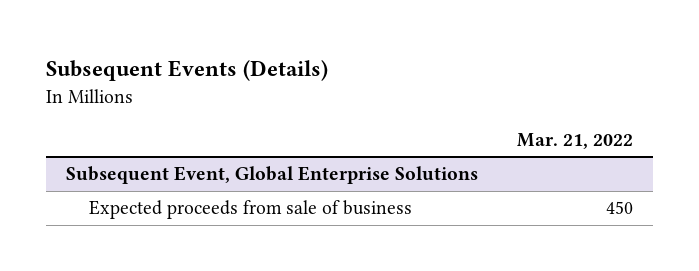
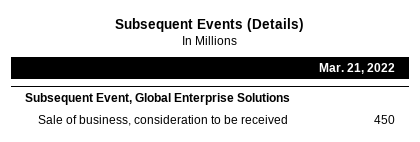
@ Subsequent Event, Global Enterprise Solutions
- Expected proceeds from sale of business | 450
+ Sale of business, consideration to be received | 450

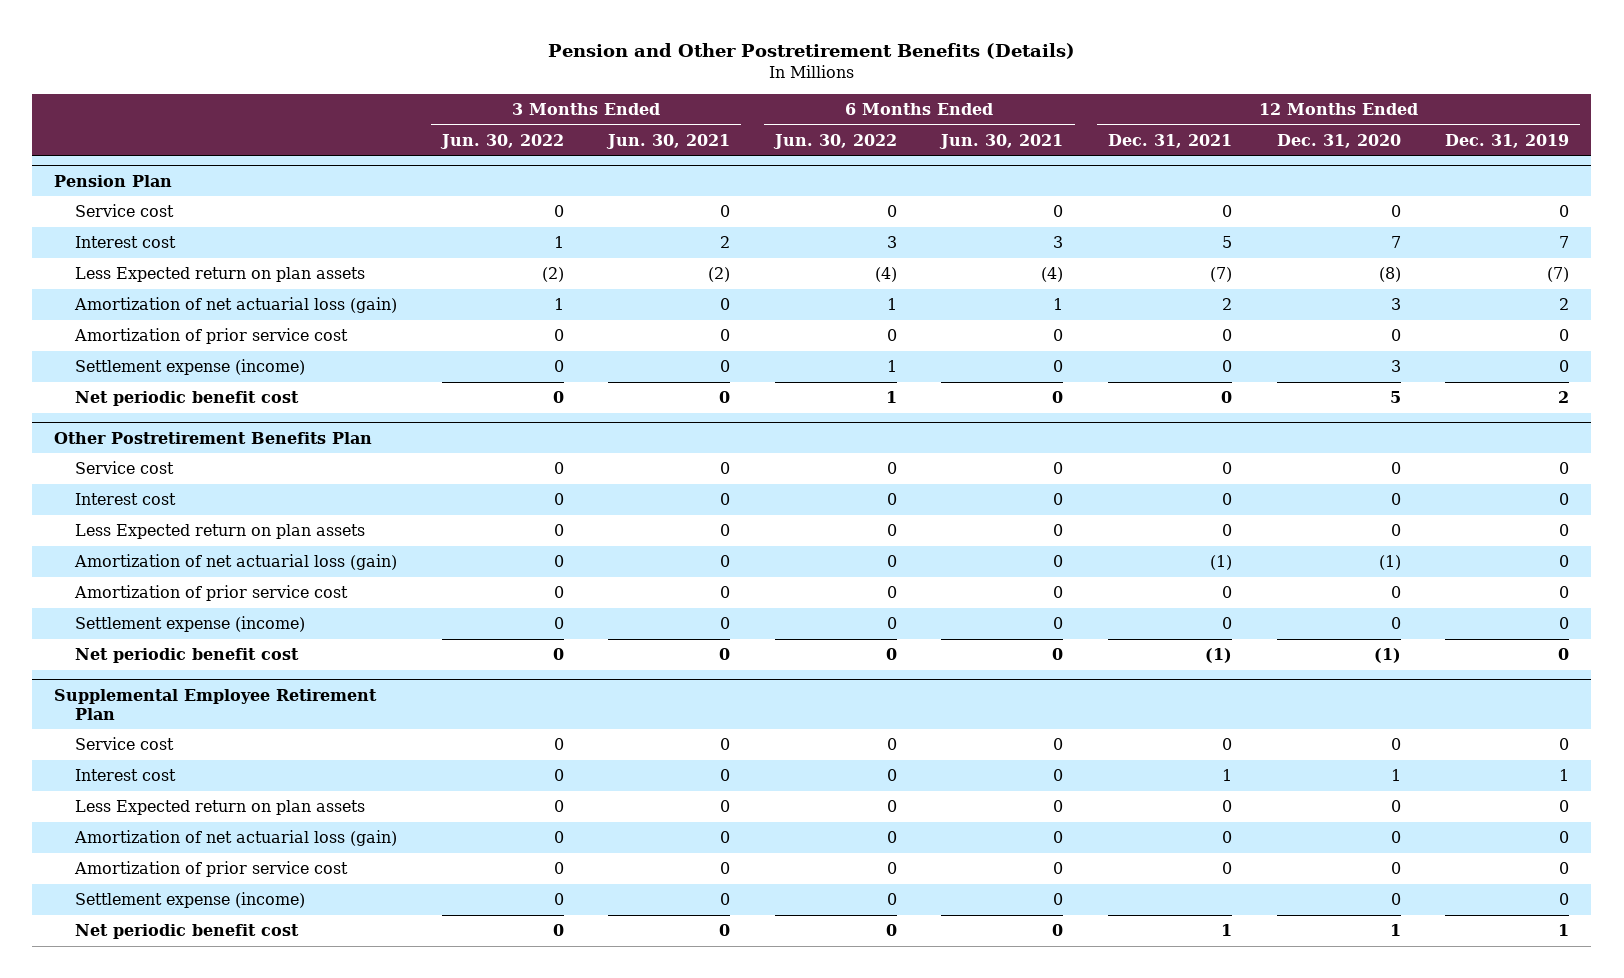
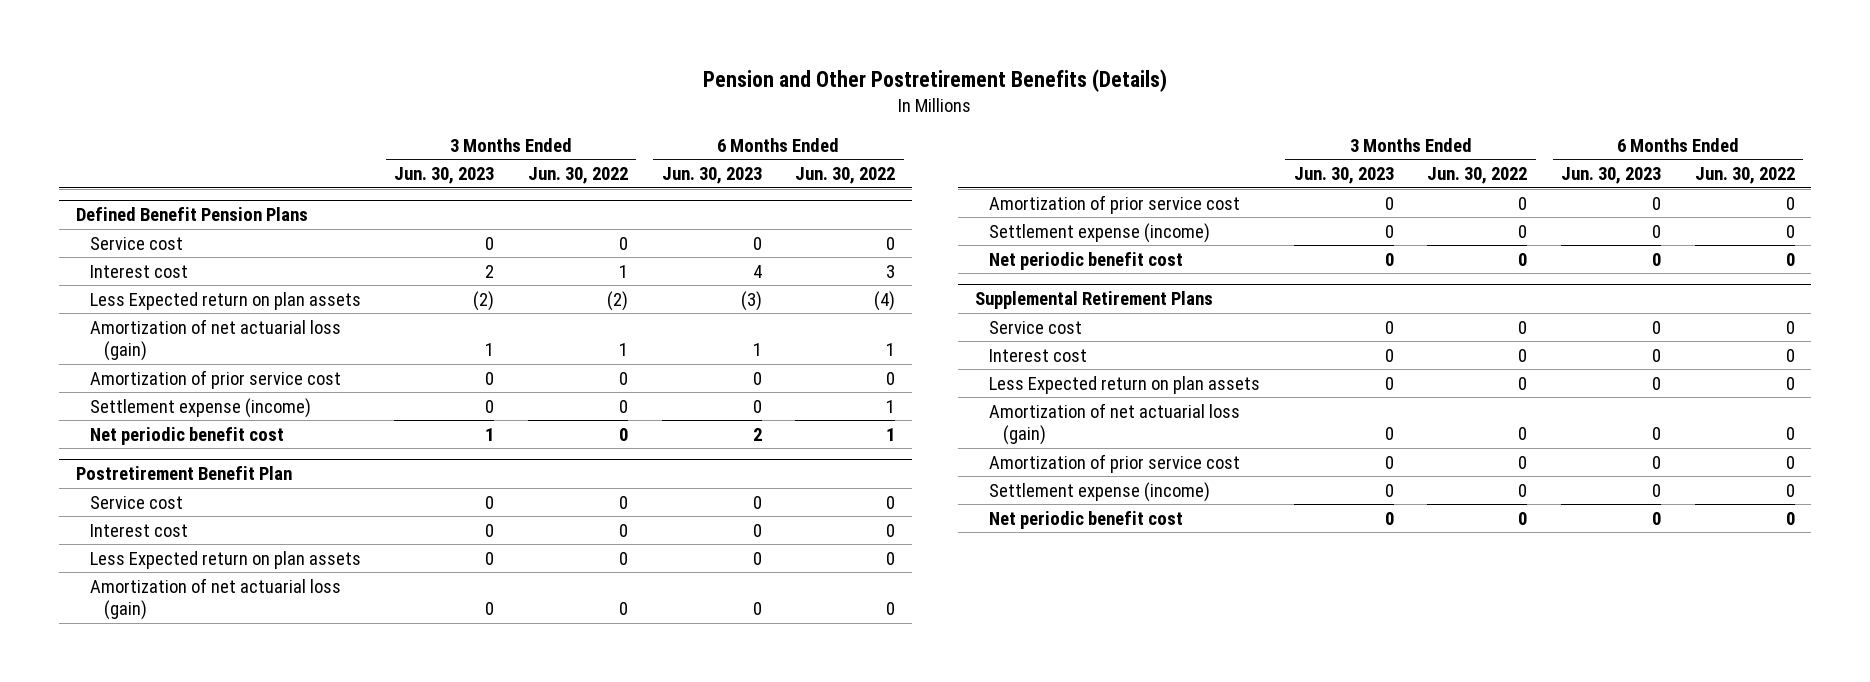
- | 3 Months Ended Jun. 30, 2022 | 3 Months Ended Jun. 30, 2021 | 6 Months Ended Jun. 30, 2022 | 6 Months Ended Jun. 30, 2021 | 12 Months Ended Dec. 31, 2021 | 12 Months Ended Dec. 31, 2020 | 12 Months Ended Dec. 31, 2019
+ | 3 Months Ended Jun. 30, 2023 | 3 Months Ended Jun. 30, 2022 | 6 Months Ended Jun. 30, 2023 | 6 Months Ended Jun. 30, 2022
- Pension Plan
+ Defined Benefit Pension Plans
- Other Postretirement Benefits Plan
+ Postretirement Benefit Plan
- Supplemental Employee Retirement Plan
+ Supplemental Retirement Plans

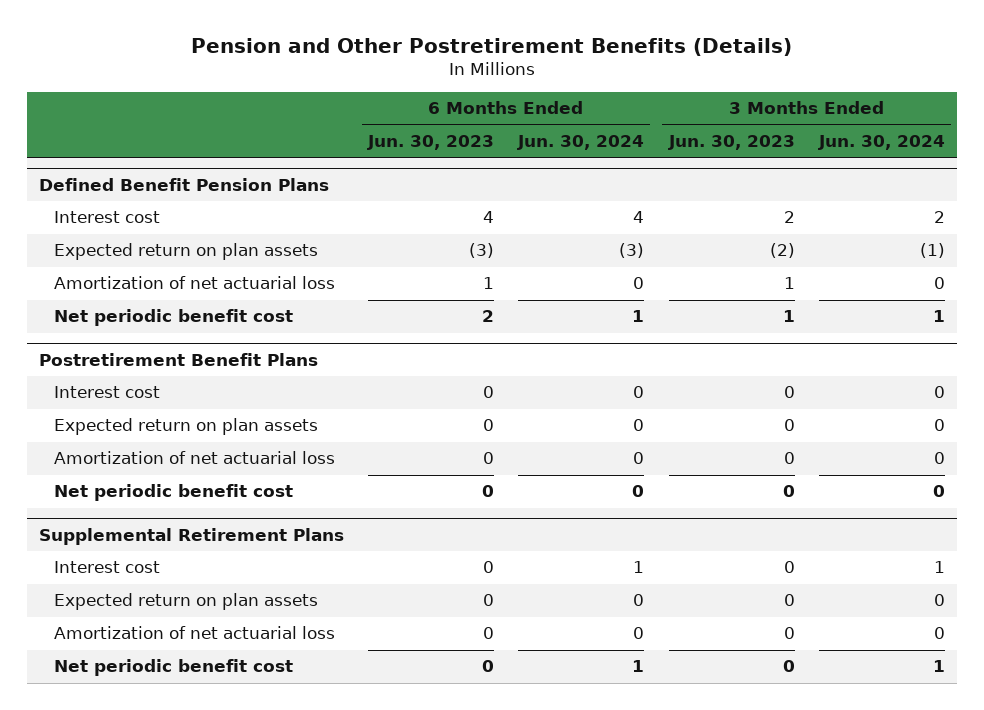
- | 3 Months Ended Jun. 30, 2023 | 3 Months Ended Jun. 30, 2022 | 6 Months Ended Jun. 30, 2023 | 6 Months Ended Jun. 30, 2022
+ | 6 Months Ended Jun. 30, 2023 | 6 Months Ended Jun. 30, 2024 | 3 Months Ended Jun. 30, 2023 | 3 Months Ended Jun. 30, 2024
@ Defined Benefit Pension Plans
- Service cost | 0 | 0 | 0 | 0
- Less Expected return on plan assets | (2) | (2) | (3) | (4)
- Amortization of net actuarial loss (gain) | 1 | 1 | 1 | 1
- Amortization of prior service cost | 0 | 0 | 0 | 0
- Settlement expense (income) | 0 | 0 | 0 | 1
+ Expected return on plan assets | (3) | (3) | (2) | (1)
+ Amortization of net actuarial loss | 1 | 0 | 1 | 0
- Postretirement Benefit Plan
- Service cost | 0 | 0 | 0 | 0
+ Postretirement Benefit Plans
- Less Expected return on plan assets | 0 | 0 | 0 | 0
- Amortization of net actuarial loss (gain) | 0 | 0 | 0 | 0
- Amortization of prior service cost | 0 | 0 | 0 | 0
- Settlement expense (income) | 0 | 0 | 0 | 0
+ Expected return on plan assets | 0 | 0 | 0 | 0
+ Amortization of net actuarial loss | 0 | 0 | 0 | 0
@ Supplemental Retirement Plans
- Service cost | 0 | 0 | 0 | 0
- Less Expected return on plan assets | 0 | 0 | 0 | 0
- Amortization of net actuarial loss (gain) | 0 | 0 | 0 | 0
- Amortization of prior service cost | 0 | 0 | 0 | 0
- Settlement expense (income) | 0 | 0 | 0 | 0
+ Expected return on plan assets | 0 | 0 | 0 | 0
+ Amortization of net actuarial loss | 0 | 0 | 0 | 0

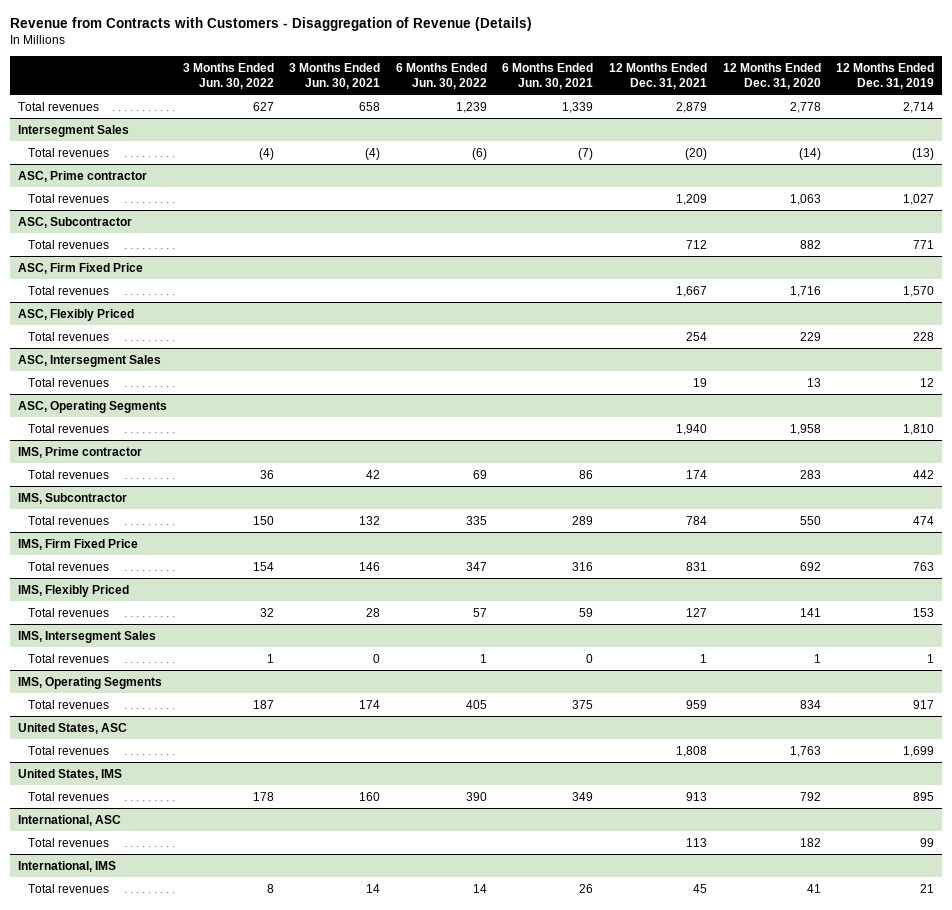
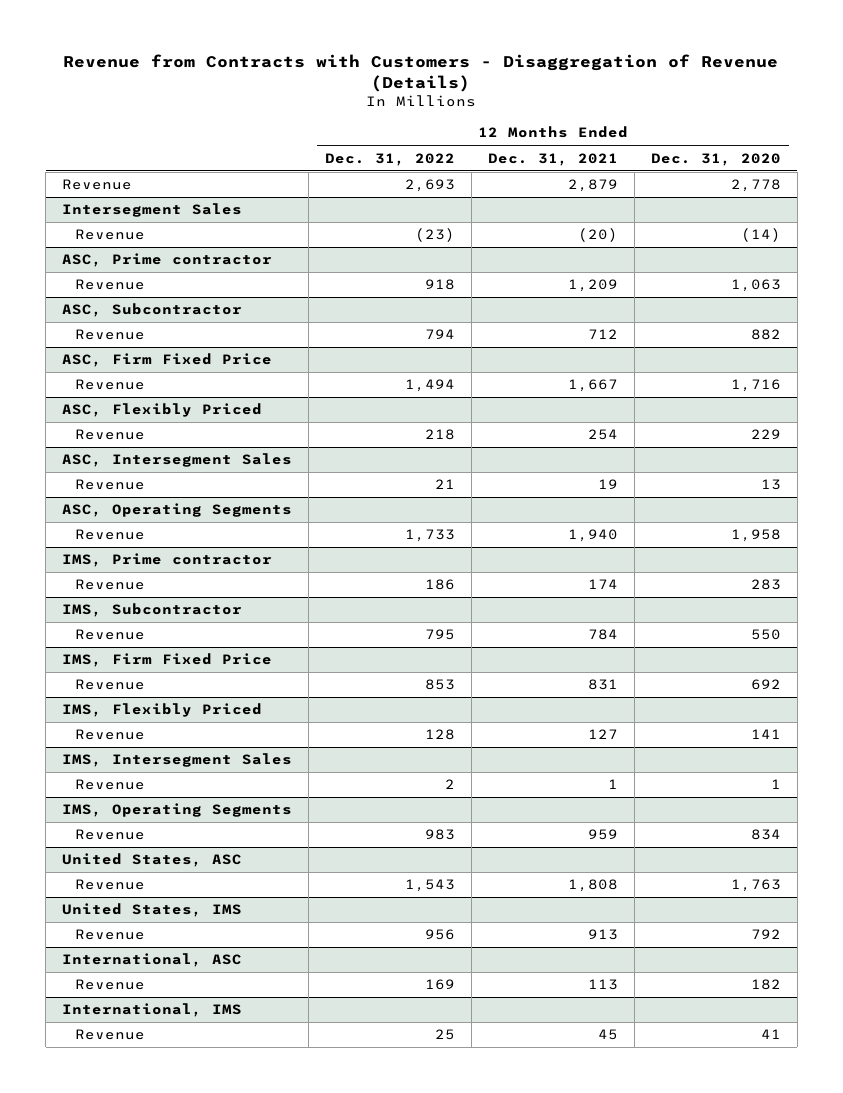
- | 3 Months Ended Jun. 30, 2022 | 3 Months Ended Jun. 30, 2021 | 6 Months Ended Jun. 30, 2022 | 6 Months Ended Jun. 30, 2021 | 12 Months Ended Dec. 31, 2021 | 12 Months Ended Dec. 31, 2020 | 12 Months Ended Dec. 31, 2019
+ | 12 Months Ended Dec. 31, 2022 | 12 Months Ended Dec. 31, 2021 | 12 Months Ended Dec. 31, 2020
- Total revenues | 627 | 658 | 1,239 | 1,339 | 2,879 | 2,778 | 2,714
+ Revenue | 2,693 | 2,879 | 2,778
@ Intersegment Sales
- Total revenues | (4) | (4) | (6) | (7) | (20) | (14) | (13)
+ Revenue | (23) | (20) | (14)
@ ASC, Prime contractor
- Total revenues | | | | | 1,209 | 1,063 | 1,027
+ Revenue | 918 | 1,209 | 1,063
@ ASC, Subcontractor
- Total revenues | | | | | 712 | 882 | 771
+ Revenue | 794 | 712 | 882
@ ASC, Firm Fixed Price
- Total revenues | | | | | 1,667 | 1,716 | 1,570
+ Revenue | 1,494 | 1,667 | 1,716
@ ASC, Flexibly Priced
- Total revenues | | | | | 254 | 229 | 228
+ Revenue | 218 | 254 | 229
@ ASC, Intersegment Sales
- Total revenues | | | | | 19 | 13 | 12
+ Revenue | 21 | 19 | 13
@ ASC, Operating Segments
- Total revenues | | | | | 1,940 | 1,958 | 1,810
+ Revenue | 1,733 | 1,940 | 1,958
@ IMS, Prime contractor
- Total revenues | 36 | 42 | 69 | 86 | 174 | 283 | 442
+ Revenue | 186 | 174 | 283
@ IMS, Subcontractor
- Total revenues | 150 | 132 | 335 | 289 | 784 | 550 | 474
+ Revenue | 795 | 784 | 550
@ IMS, Firm Fixed Price
- Total revenues | 154 | 146 | 347 | 316 | 831 | 692 | 763
+ Revenue | 853 | 831 | 692
@ IMS, Flexibly Priced
- Total revenues | 32 | 28 | 57 | 59 | 127 | 141 | 153
+ Revenue | 128 | 127 | 141
@ IMS, Intersegment Sales
- Total revenues | 1 | 0 | 1 | 0 | 1 | 1 | 1
+ Revenue | 2 | 1 | 1
@ IMS, Operating Segments
- Total revenues | 187 | 174 | 405 | 375 | 959 | 834 | 917
+ Revenue | 983 | 959 | 834
@ United States, ASC
- Total revenues | | | | | 1,808 | 1,763 | 1,699
+ Revenue | 1,543 | 1,808 | 1,763
@ United States, IMS
- Total revenues | 178 | 160 | 390 | 349 | 913 | 792 | 895
+ Revenue | 956 | 913 | 792
@ International, ASC
- Total revenues | | | | | 113 | 182 | 99
+ Revenue | 169 | 113 | 182
@ International, IMS
- Total revenues | 8 | 14 | 14 | 26 | 45 | 41 | 21
+ Revenue | 25 | 45 | 41

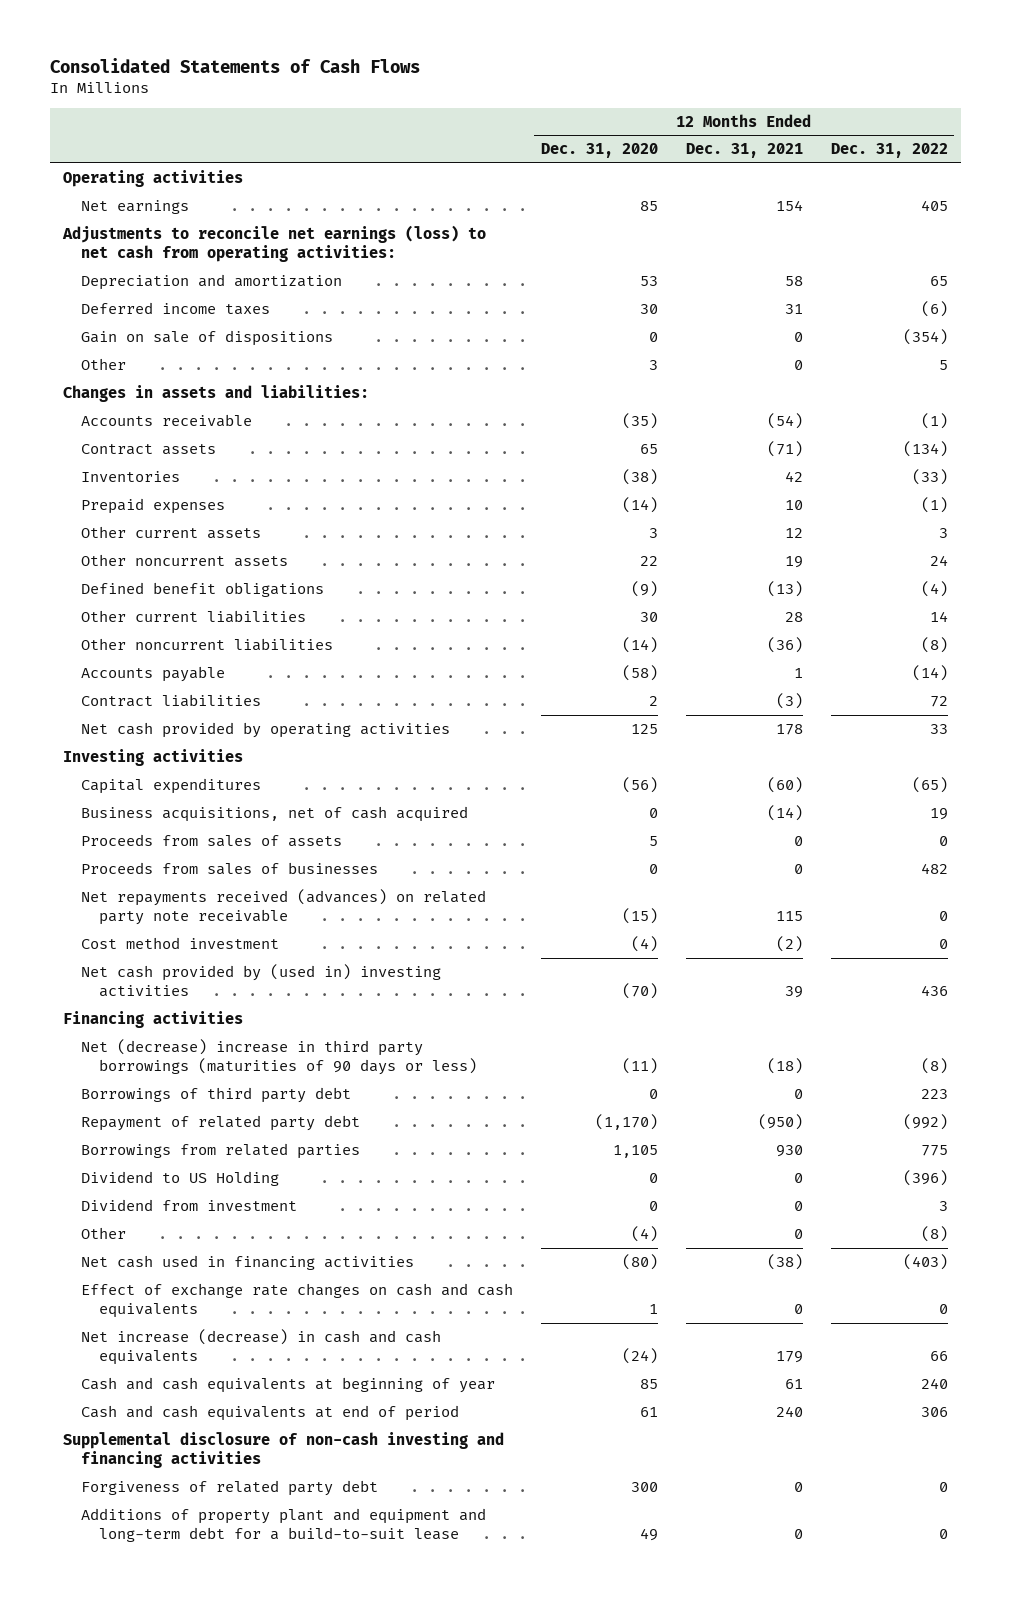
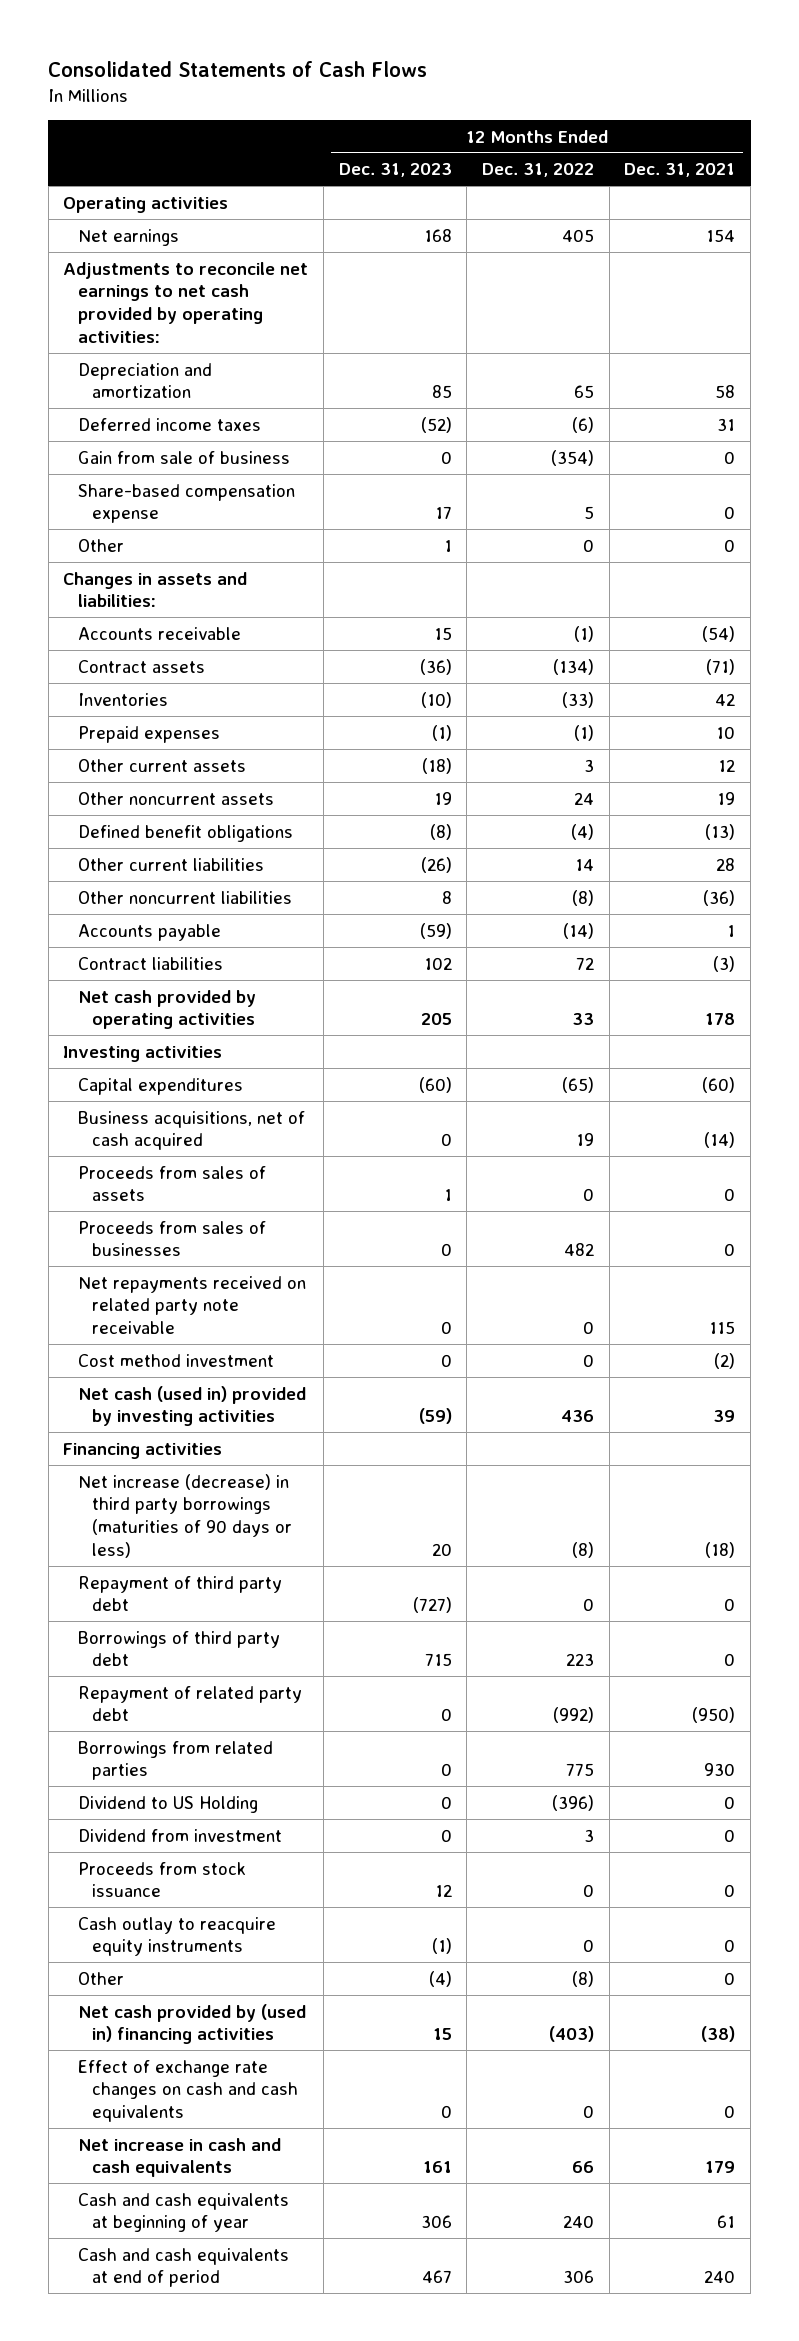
- | 12 Months Ended Dec. 31, 2020 | 12 Months Ended Dec. 31, 2021 | 12 Months Ended Dec. 31, 2022
+ | 12 Months Ended Dec. 31, 2023 | 12 Months Ended Dec. 31, 2022 | 12 Months Ended Dec. 31, 2021
- Adjustments to reconcile net earnings (loss) to net cash from operating activities:
+ Adjustments to reconcile net earnings to net cash provided by operating activities:
- Gain on sale of dispositions | 0 | 0 | (354)
- Other | 3 | 0 | 5
+ Gain from sale of business | 0 | (354) | 0
+ Share-based compensation expense | 17 | 5 | 0
+ Other | 1 | 0 | 0
- Net repayments received (advances) on related party note receivable | (15) | 115 | 0
+ Net repayments received on related party note receivable | 0 | 0 | 115
- Net cash provided by (used in) investing activities | (70) | 39 | 436
+ Net cash (used in) provided by investing activities | (59) | 436 | 39
- Net (decrease) increase in third party borrowings (maturities of 90 days or less) | (11) | (18) | (8)
+ Net increase (decrease) in third party borrowings (maturities of 90 days or less) | 20 | (8) | (18)
+ Repayment of third party debt | (727) | 0 | 0
+ Proceeds from stock issuance | 12 | 0 | 0
+ Cash outlay to reacquire equity instruments | (1) | 0 | 0
- Net cash used in financing activities | (80) | (38) | (403)
+ Net cash provided by (used in) financing activities | 15 | (403) | (38)
- Net increase (decrease) in cash and cash equivalents | (24) | 179 | 66
+ Net increase in cash and cash equivalents | 161 | 66 | 179
- Supplemental disclosure of non-cash investing and financing activities
- Forgiveness of related party debt | 300 | 0 | 0
- Additions of property plant and equipment and long-term debt for a build-to-suit lease | 49 | 0 | 0

